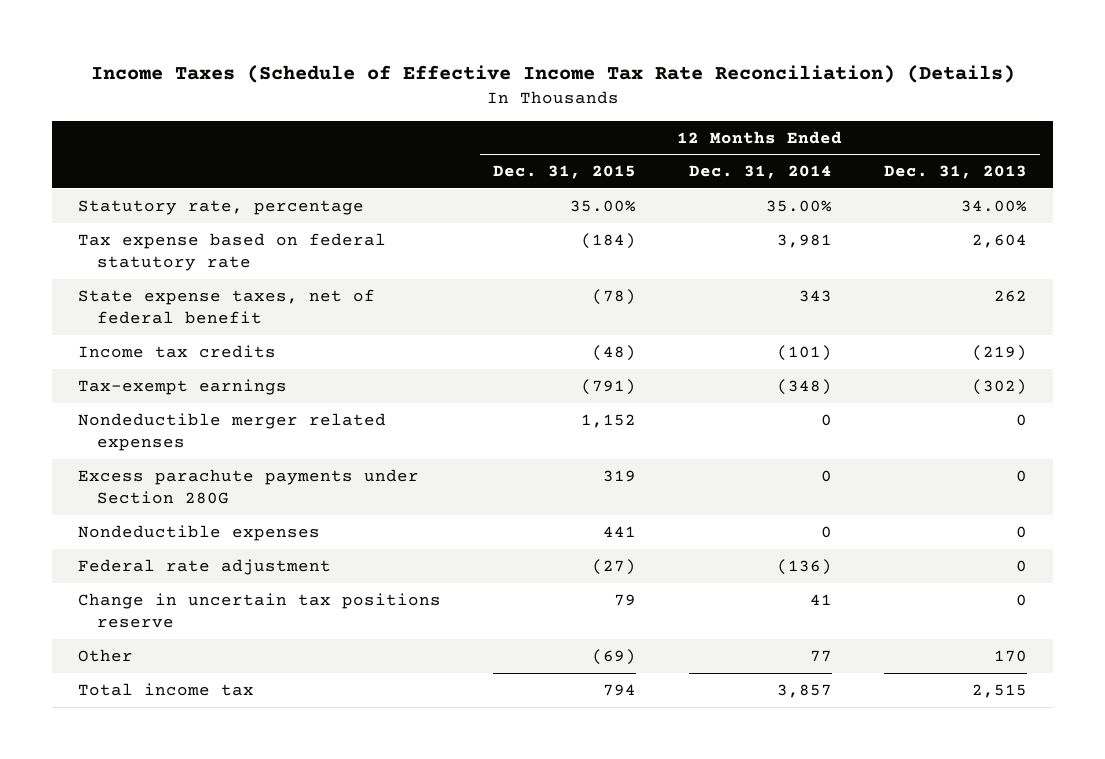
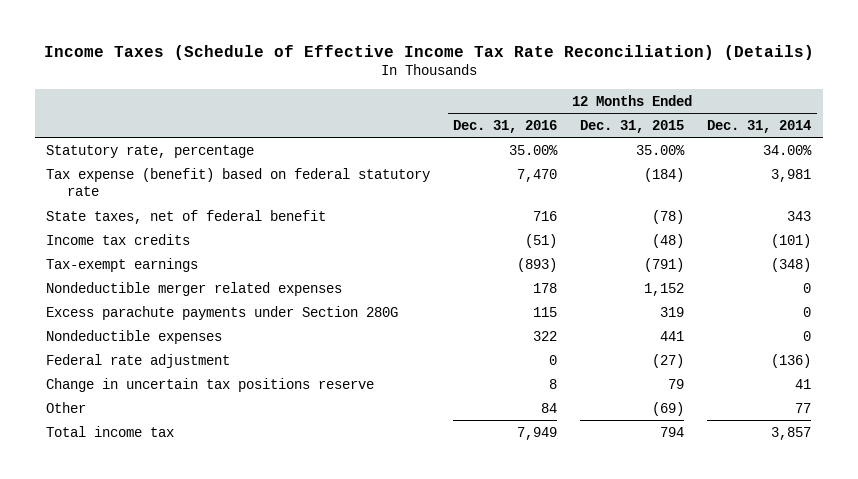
- | 12 Months Ended Dec. 31, 2015 | 12 Months Ended Dec. 31, 2014 | 12 Months Ended Dec. 31, 2013
+ | 12 Months Ended Dec. 31, 2016 | 12 Months Ended Dec. 31, 2015 | 12 Months Ended Dec. 31, 2014
- Statutory rate, percentage | 35.00% | 35.00% | 34.00%
- Tax expense based on federal statutory rate | (184) | 3,981 | 2,604
- State expense taxes, net of federal benefit | (78) | 343 | 262
+ Statutory rate, percentage | 35.00% | 35.00% | 34.00%
+ Tax expense (benefit) based on federal statutory rate | 7,470 | (184) | 3,981
+ State taxes, net of federal benefit | 716 | (78) | 343

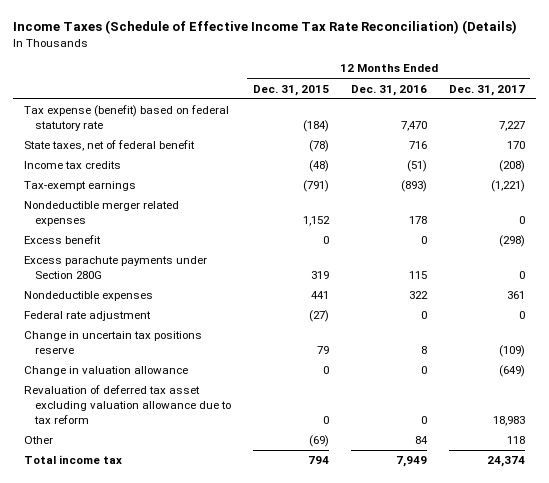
- | 12 Months Ended Dec. 31, 2016 | 12 Months Ended Dec. 31, 2015 | 12 Months Ended Dec. 31, 2014
+ | 12 Months Ended Dec. 31, 2015 | 12 Months Ended Dec. 31, 2016 | 12 Months Ended Dec. 31, 2017
- Statutory rate, percentage | 35.00% | 35.00% | 34.00%
+ Excess benefit | 0 | 0 | (298)
+ Change in valuation allowance | 0 | 0 | (649)
+ Revaluation of deferred tax asset excluding valuation allowance due to tax reform | 0 | 0 | 18,983

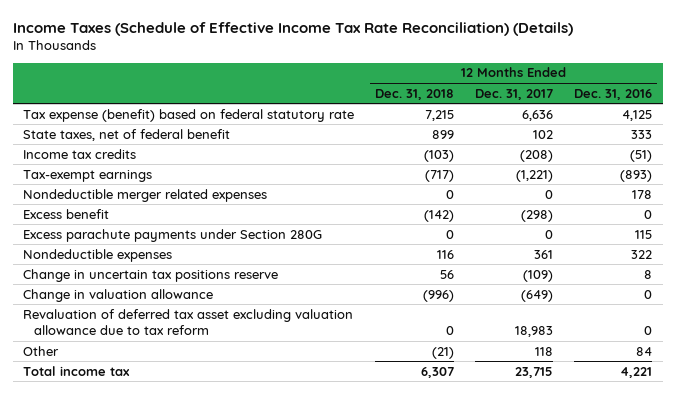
- | 12 Months Ended Dec. 31, 2015 | 12 Months Ended Dec. 31, 2016 | 12 Months Ended Dec. 31, 2017
+ | 12 Months Ended Dec. 31, 2018 | 12 Months Ended Dec. 31, 2017 | 12 Months Ended Dec. 31, 2016
- Tax expense (benefit) based on federal statutory rate | (184) | 7,470 | 7,227
- State taxes, net of federal benefit | (78) | 716 | 170
+ Tax expense (benefit) based on federal statutory rate | 7,215 | 6,636 | 4,125
+ State taxes, net of federal benefit | 899 | 102 | 333
- Federal rate adjustment | (27) | 0 | 0
- Total income tax | 794 | 7,949 | 24,374
+ Total income tax | 6,307 | 23,715 | 4,221

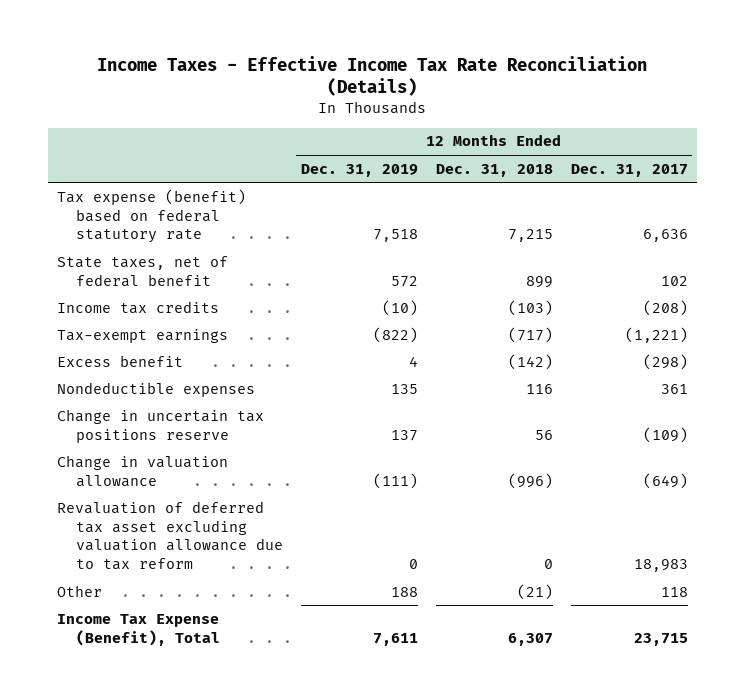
- Income Taxes (Schedule of Effective Income Tax Rate Reconciliation) (Details)
+ Income Taxes - Effective Income Tax Rate Reconciliation (Details)
- | 12 Months Ended Dec. 31, 2018 | 12 Months Ended Dec. 31, 2017 | 12 Months Ended Dec. 31, 2016
+ | 12 Months Ended Dec. 31, 2019 | 12 Months Ended Dec. 31, 2018 | 12 Months Ended Dec. 31, 2017
- Nondeductible merger related expenses | 0 | 0 | 178
- Excess parachute payments under Section 280G | 0 | 0 | 115
- Total income tax | 6,307 | 23,715 | 4,221
+ Income Tax Expense (Benefit), Total | 7,611 | 6,307 | 23,715

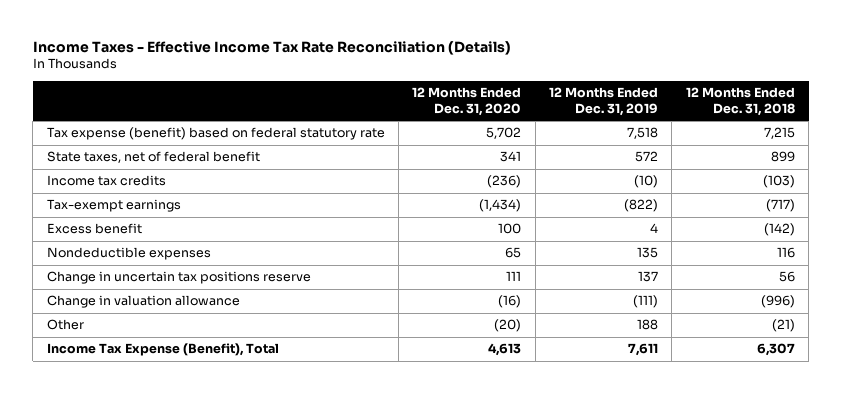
- | 12 Months Ended Dec. 31, 2019 | 12 Months Ended Dec. 31, 2018 | 12 Months Ended Dec. 31, 2017
+ | 12 Months Ended Dec. 31, 2020 | 12 Months Ended Dec. 31, 2019 | 12 Months Ended Dec. 31, 2018
- Revaluation of deferred tax asset excluding valuation allowance due to tax reform | 0 | 0 | 18,983

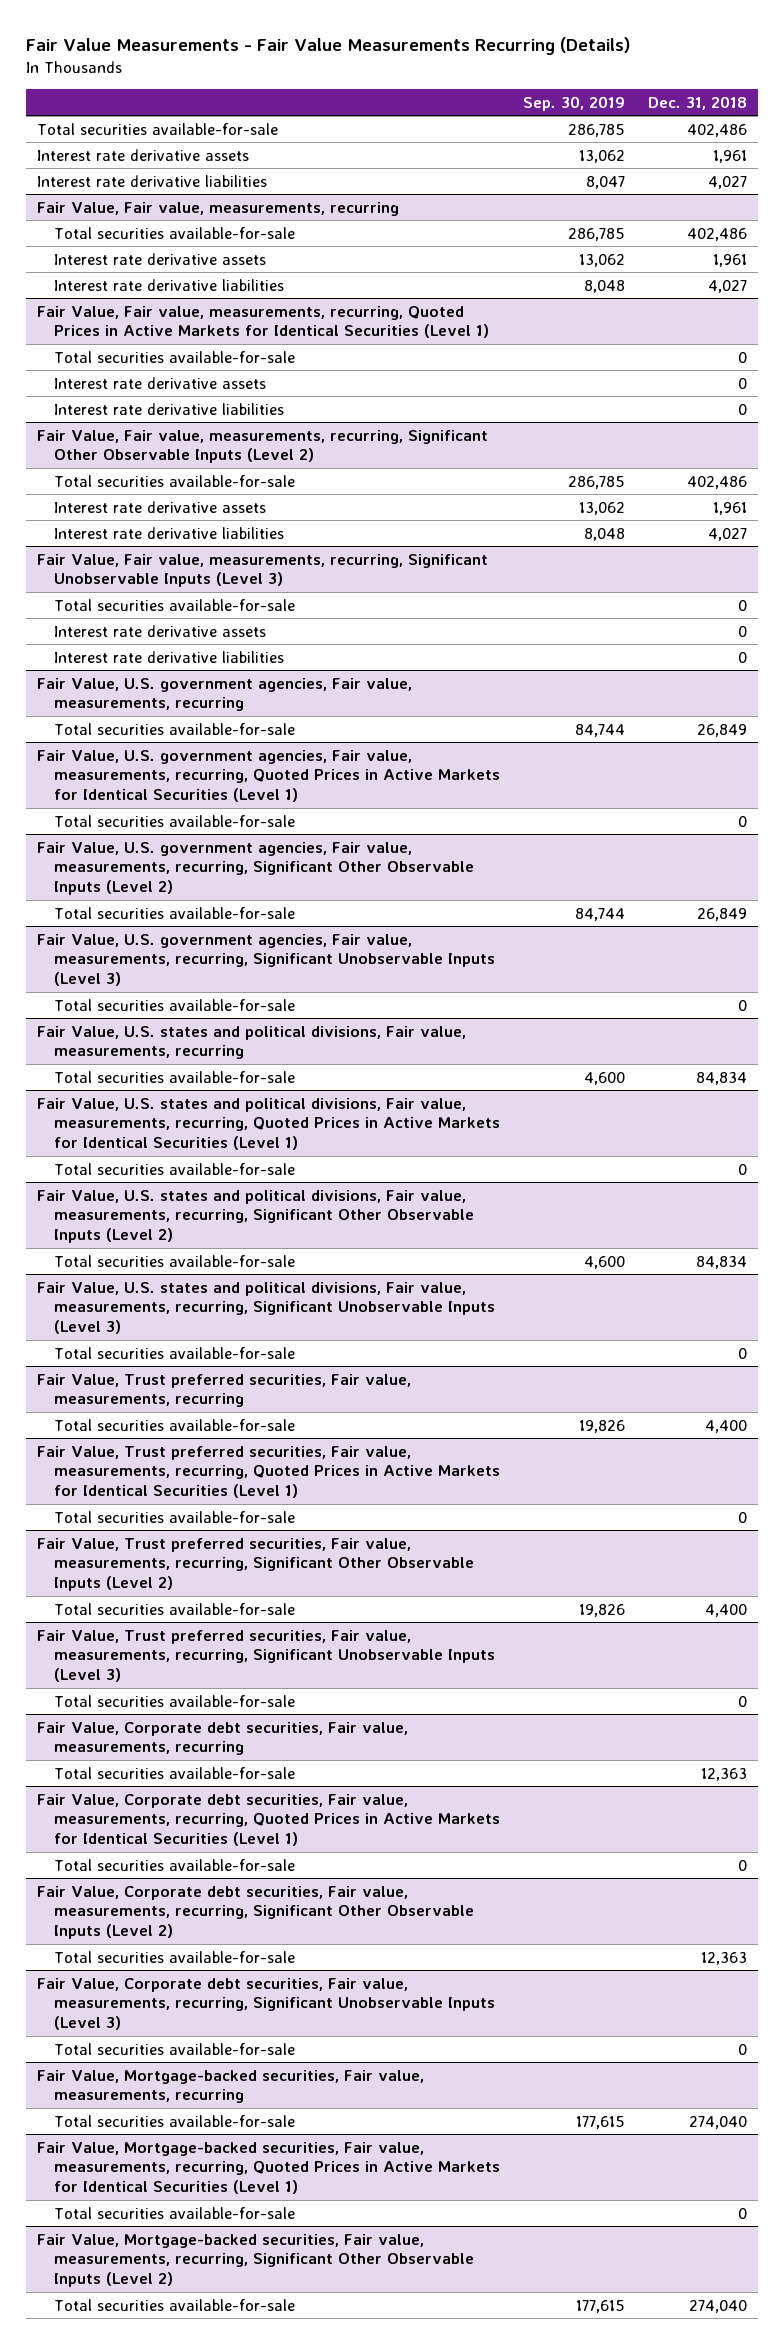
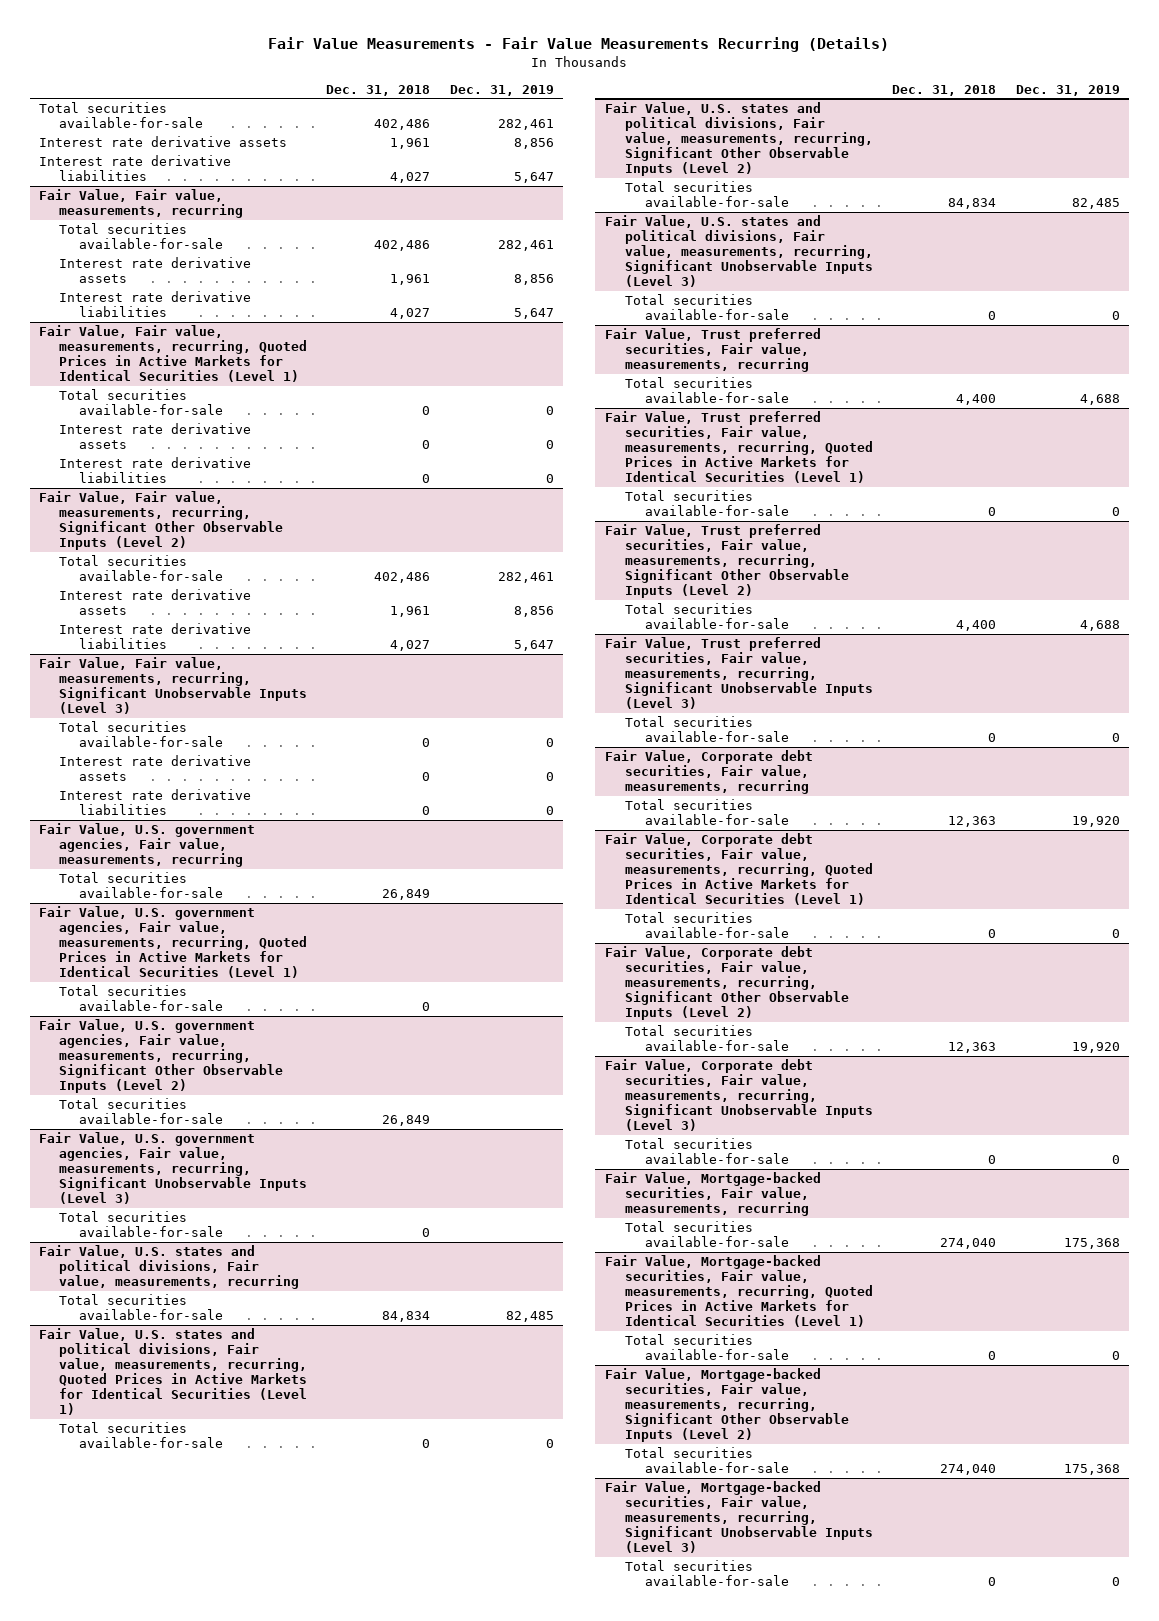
- | Sep. 30, 2019 | Dec. 31, 2018
+ | Dec. 31, 2018 | Dec. 31, 2019
+ Fair Value, Mortgage-backed securities, Fair value, measurements, recurring, Significant Unobservable Inputs (Level 3)
+ Total securities available-for-sale | 0 | 0

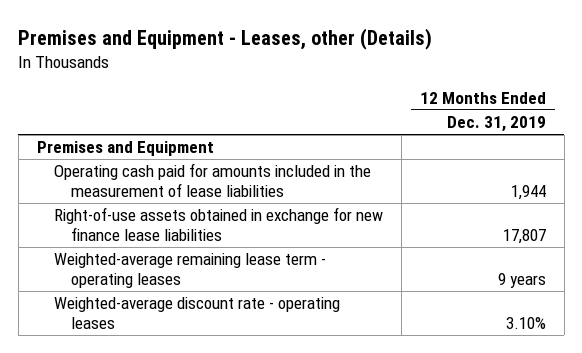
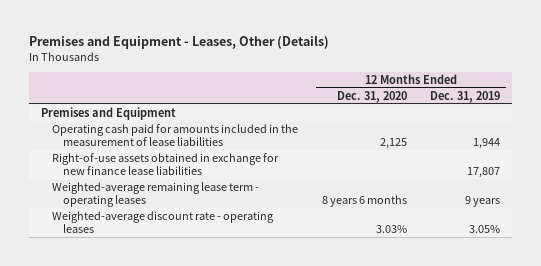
- Premises and Equipment - Leases, other (Details)
+ Premises and Equipment - Leases, Other (Details)
- | 12 Months Ended Dec. 31, 2019
+ | 12 Months Ended Dec. 31, 2020 | 12 Months Ended Dec. 31, 2019
- Weighted-average discount rate - operating leases | 3.10%
+ Weighted-average discount rate - operating leases | 3.03% | 3.05%

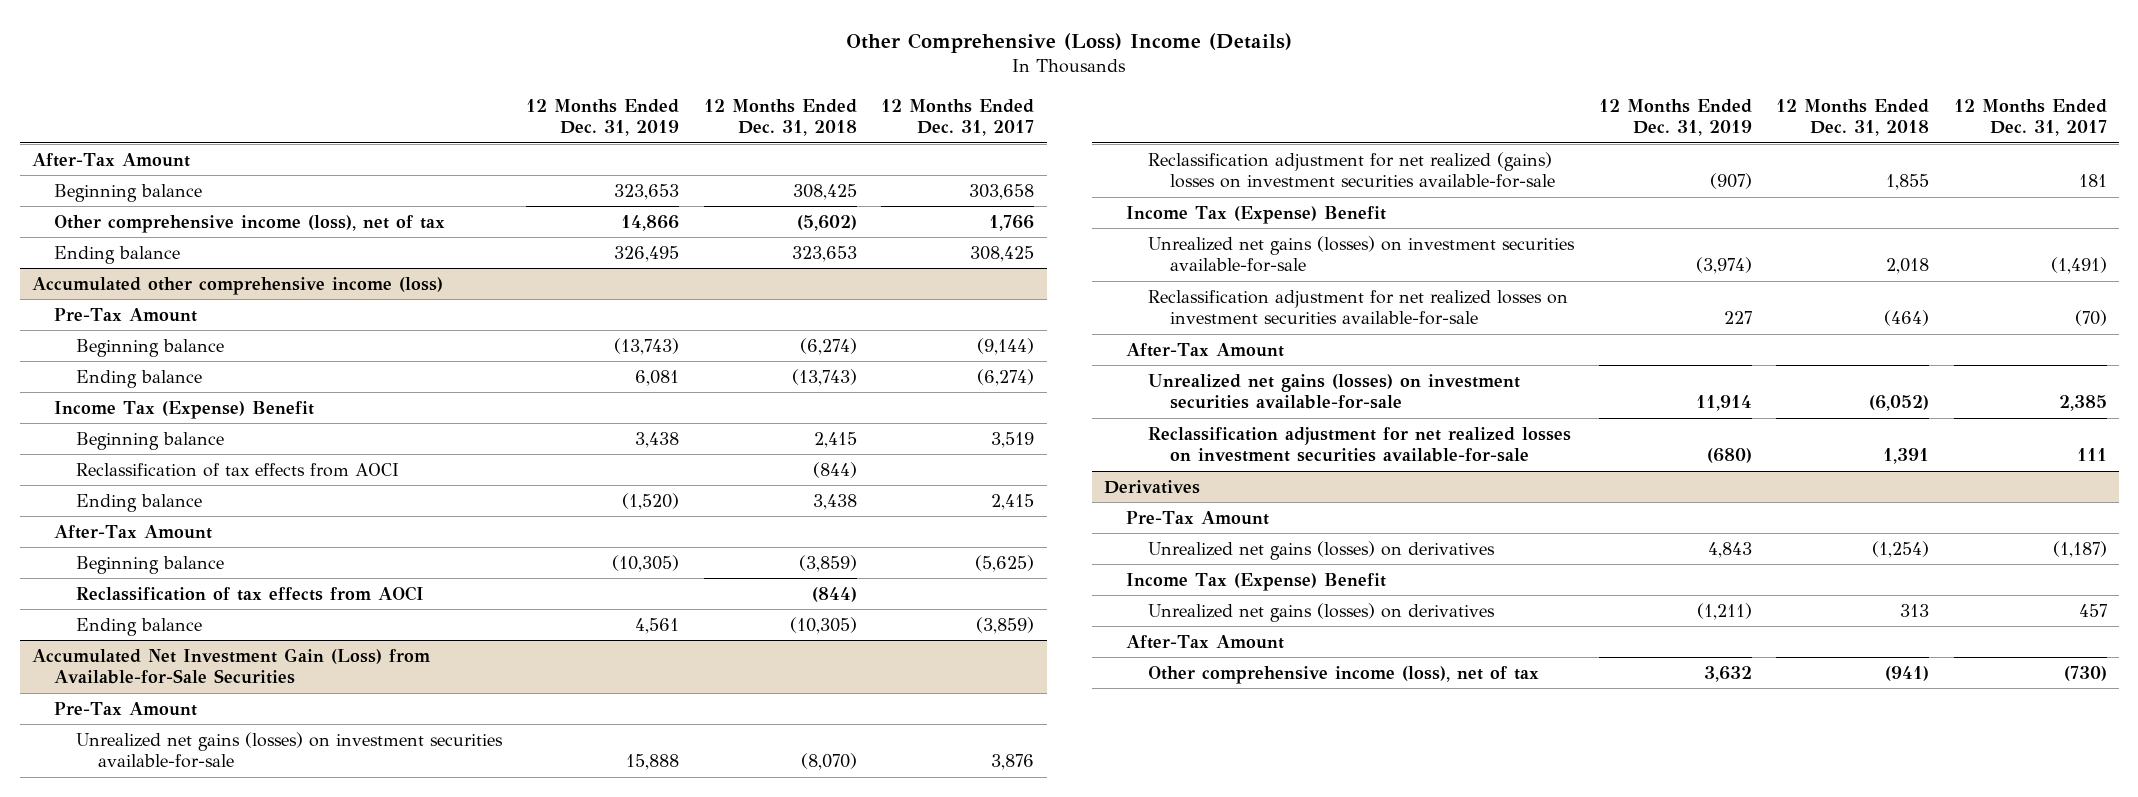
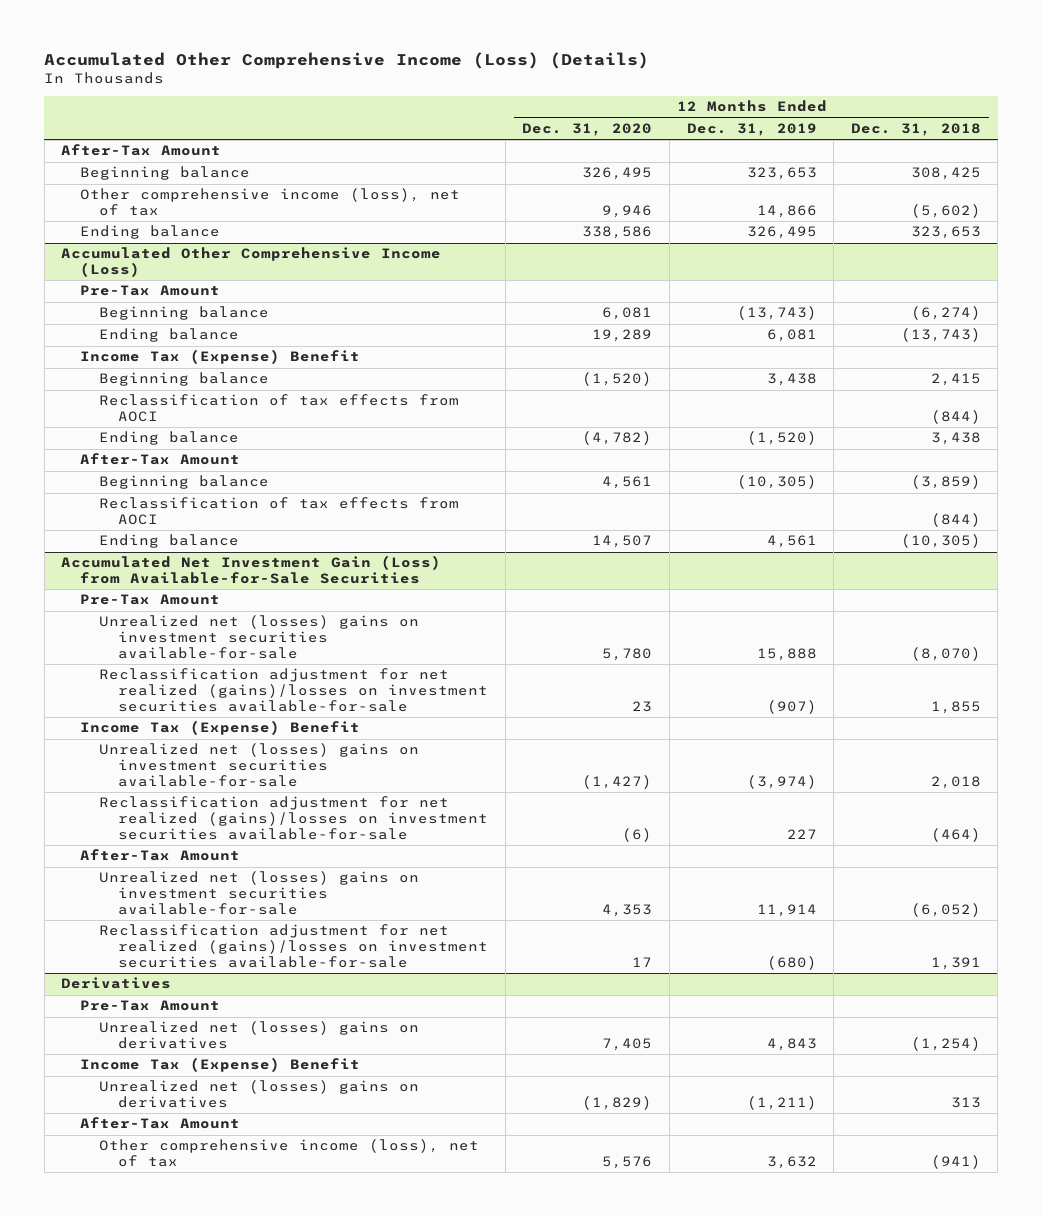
- Other Comprehensive (Loss) Income (Details)
+ Accumulated Other Comprehensive Income (Loss) (Details)
- | 12 Months Ended Dec. 31, 2019 | 12 Months Ended Dec. 31, 2018 | 12 Months Ended Dec. 31, 2017
+ | 12 Months Ended Dec. 31, 2020 | 12 Months Ended Dec. 31, 2019 | 12 Months Ended Dec. 31, 2018
- Accumulated other comprehensive income (loss)
+ Accumulated Other Comprehensive Income (Loss)
@ Accumulated Net Investment Gain (Loss) from Available-for-Sale Securities
- Unrealized net gains (losses) on investment securities available-for-sale | 15,888 | (8,070) | 3,876
- Reclassification adjustment for net realized (gains) losses on investment securities available-for-sale | (907) | 1,855 | 181
+ Unrealized net (losses) gains on investment securities available-for-sale | 5,780 | 15,888 | (8,070)
+ Reclassification adjustment for net realized (gains)/losses on investment securities available-for-sale | 23 | (907) | 1,855
- Unrealized net gains (losses) on investment securities available-for-sale | (3,974) | 2,018 | (1,491)
- Reclassification adjustment for net realized losses on investment securities available-for-sale | 227 | (464) | (70)
+ Unrealized net (losses) gains on investment securities available-for-sale | (1,427) | (3,974) | 2,018
+ Reclassification adjustment for net realized (gains)/losses on investment securities available-for-sale | (6) | 227 | (464)
- Unrealized net gains (losses) on investment securities available-for-sale | 11,914 | (6,052) | 2,385
- Reclassification adjustment for net realized losses on investment securities available-for-sale | (680) | 1,391 | 111
+ Unrealized net (losses) gains on investment securities available-for-sale | 4,353 | 11,914 | (6,052)
+ Reclassification adjustment for net realized (gains)/losses on investment securities available-for-sale | 17 | (680) | 1,391
@ Derivatives
- Unrealized net gains (losses) on derivatives | 4,843 | (1,254) | (1,187)
+ Unrealized net (losses) gains on derivatives | 7,405 | 4,843 | (1,254)
- Unrealized net gains (losses) on derivatives | (1,211) | 313 | 457
+ Unrealized net (losses) gains on derivatives | (1,829) | (1,211) | 313

